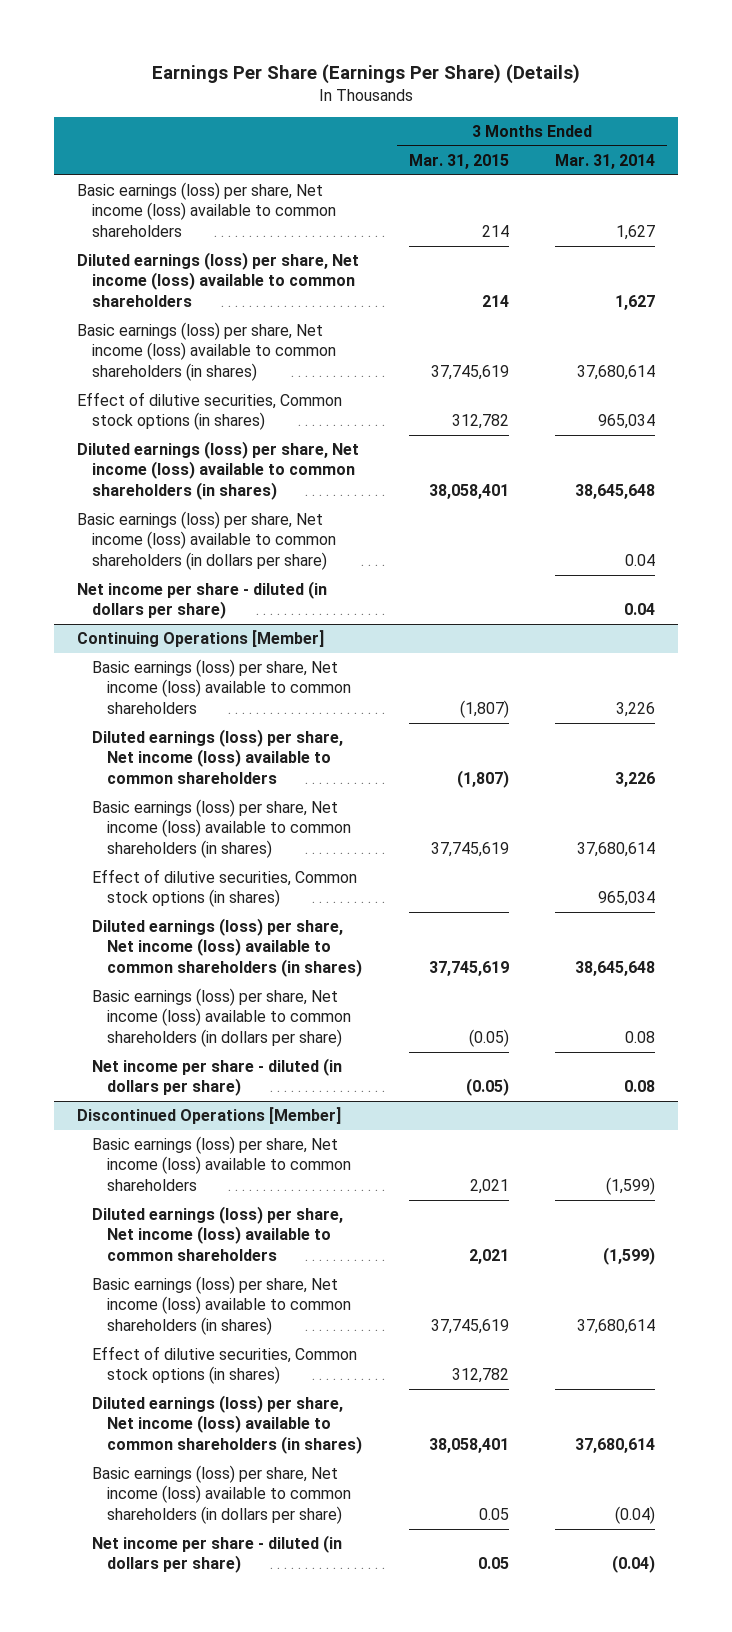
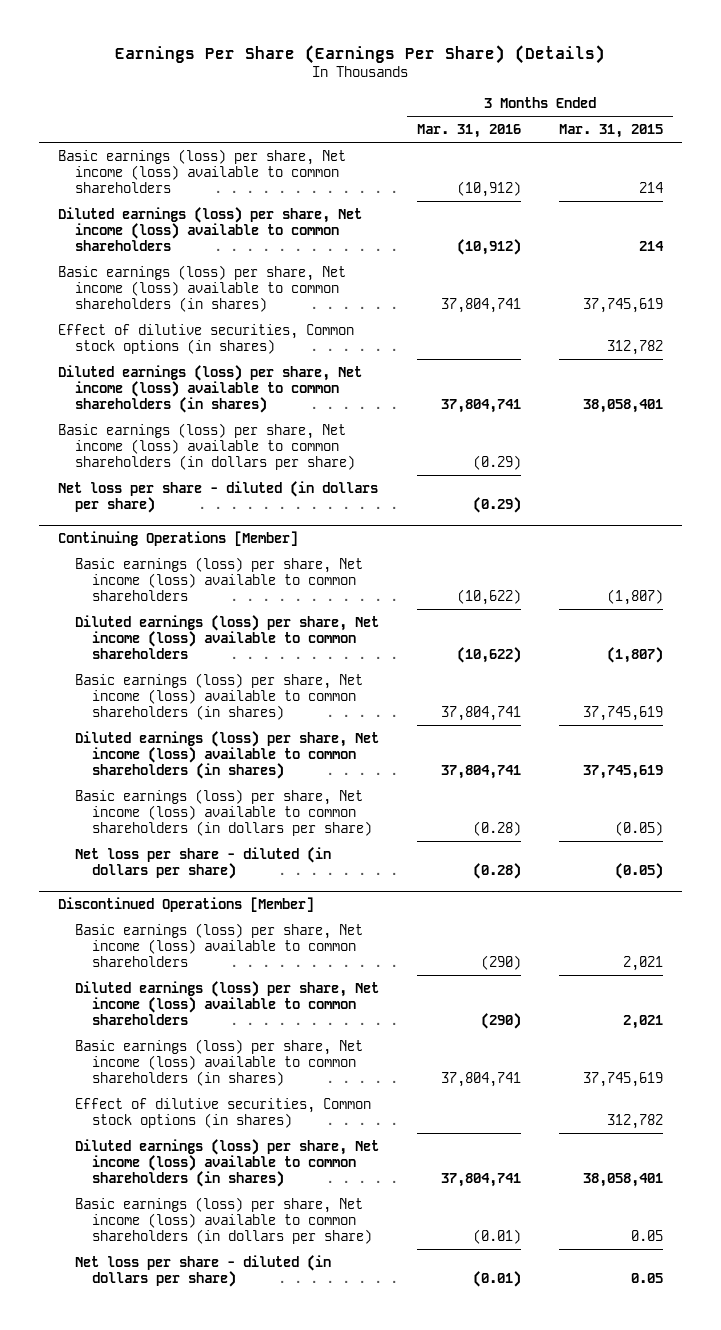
- | 3 Months Ended Mar. 31, 2015 | 3 Months Ended Mar. 31, 2014
+ | 3 Months Ended Mar. 31, 2016 | 3 Months Ended Mar. 31, 2015
- Net income per share - diluted (in dollars per share) | | 0.04
+ Net loss per share - diluted (in dollars per share) | (0.29) |
@ Continuing Operations [Member]
- Effect of dilutive securities, Common stock options (in shares) | | 965,034
- Net income per share - diluted (in dollars per share) | (0.05) | 0.08
+ Net loss per share - diluted (in dollars per share) | (0.28) | (0.05)
@ Discontinued Operations [Member]
- Net income per share - diluted (in dollars per share) | 0.05 | (0.04)
+ Net loss per share - diluted (in dollars per share) | (0.01) | 0.05

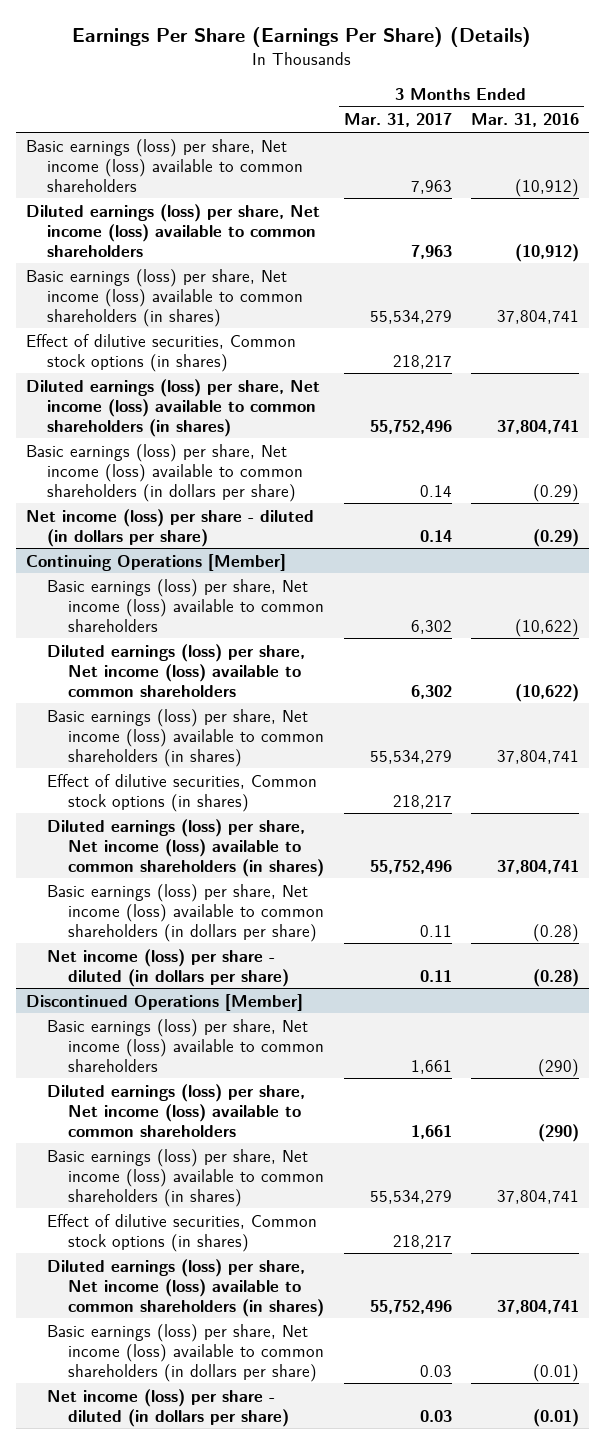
- | 3 Months Ended Mar. 31, 2016 | 3 Months Ended Mar. 31, 2015
+ | 3 Months Ended Mar. 31, 2017 | 3 Months Ended Mar. 31, 2016
- Net loss per share - diluted (in dollars per share) | (0.29) |
+ Net income (loss) per share - diluted (in dollars per share) | 0.14 | (0.29)
@ Continuing Operations [Member]
+ Effect of dilutive securities, Common stock options (in shares) | 218,217 |
- Net loss per share - diluted (in dollars per share) | (0.28) | (0.05)
+ Net income (loss) per share - diluted (in dollars per share) | 0.11 | (0.28)
@ Discontinued Operations [Member]
- Net loss per share - diluted (in dollars per share) | (0.01) | 0.05
+ Net income (loss) per share - diluted (in dollars per share) | 0.03 | (0.01)

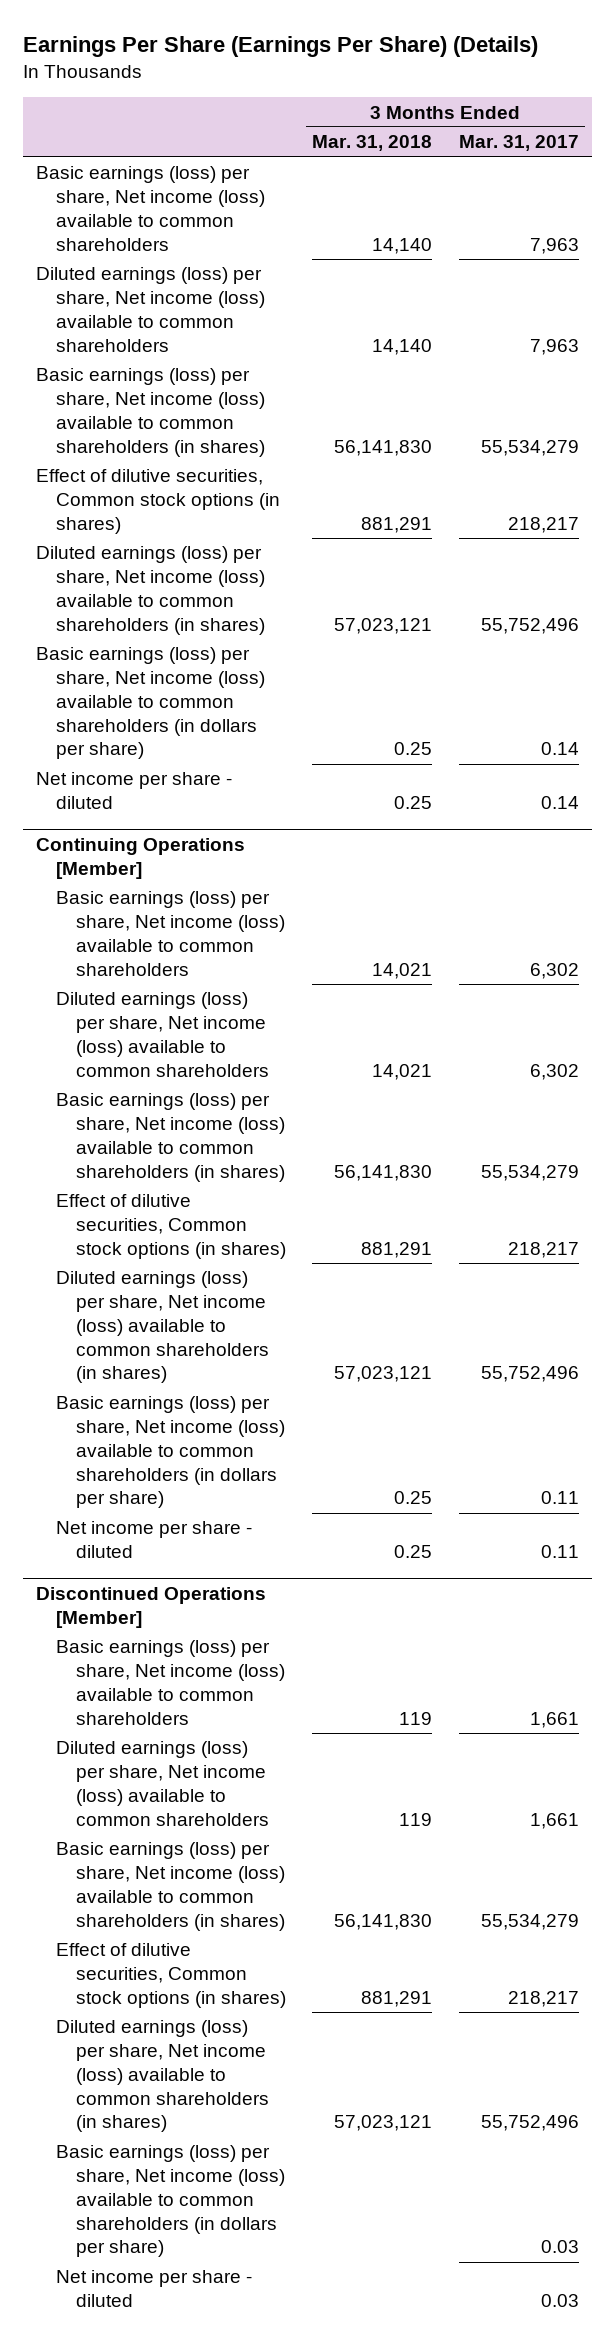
- | 3 Months Ended Mar. 31, 2017 | 3 Months Ended Mar. 31, 2016
+ | 3 Months Ended Mar. 31, 2018 | 3 Months Ended Mar. 31, 2017
- Net income (loss) per share - diluted (in dollars per share) | 0.14 | (0.29)
+ Net income per share - diluted | 0.25 | 0.14
@ Continuing Operations [Member]
- Net income (loss) per share - diluted (in dollars per share) | 0.11 | (0.28)
+ Net income per share - diluted | 0.25 | 0.11
@ Discontinued Operations [Member]
- Net income (loss) per share - diluted (in dollars per share) | 0.03 | (0.01)
+ Net income per share - diluted | | 0.03

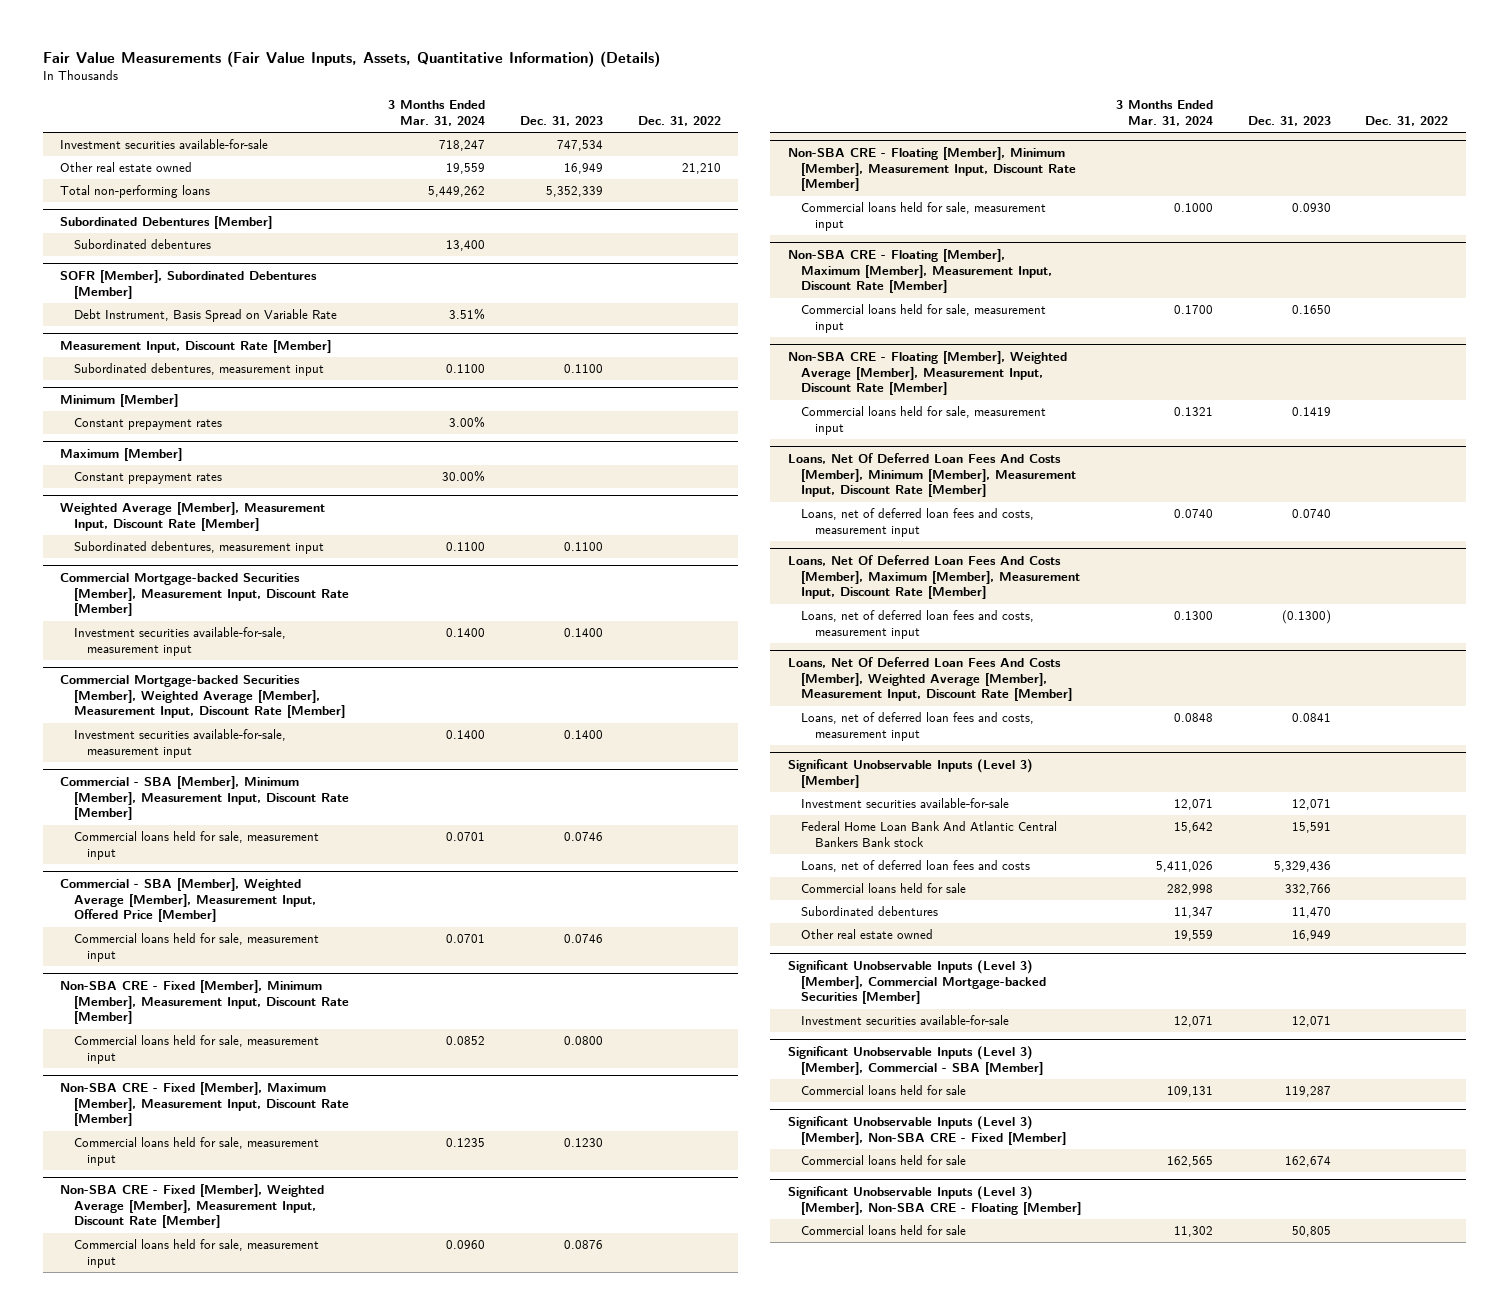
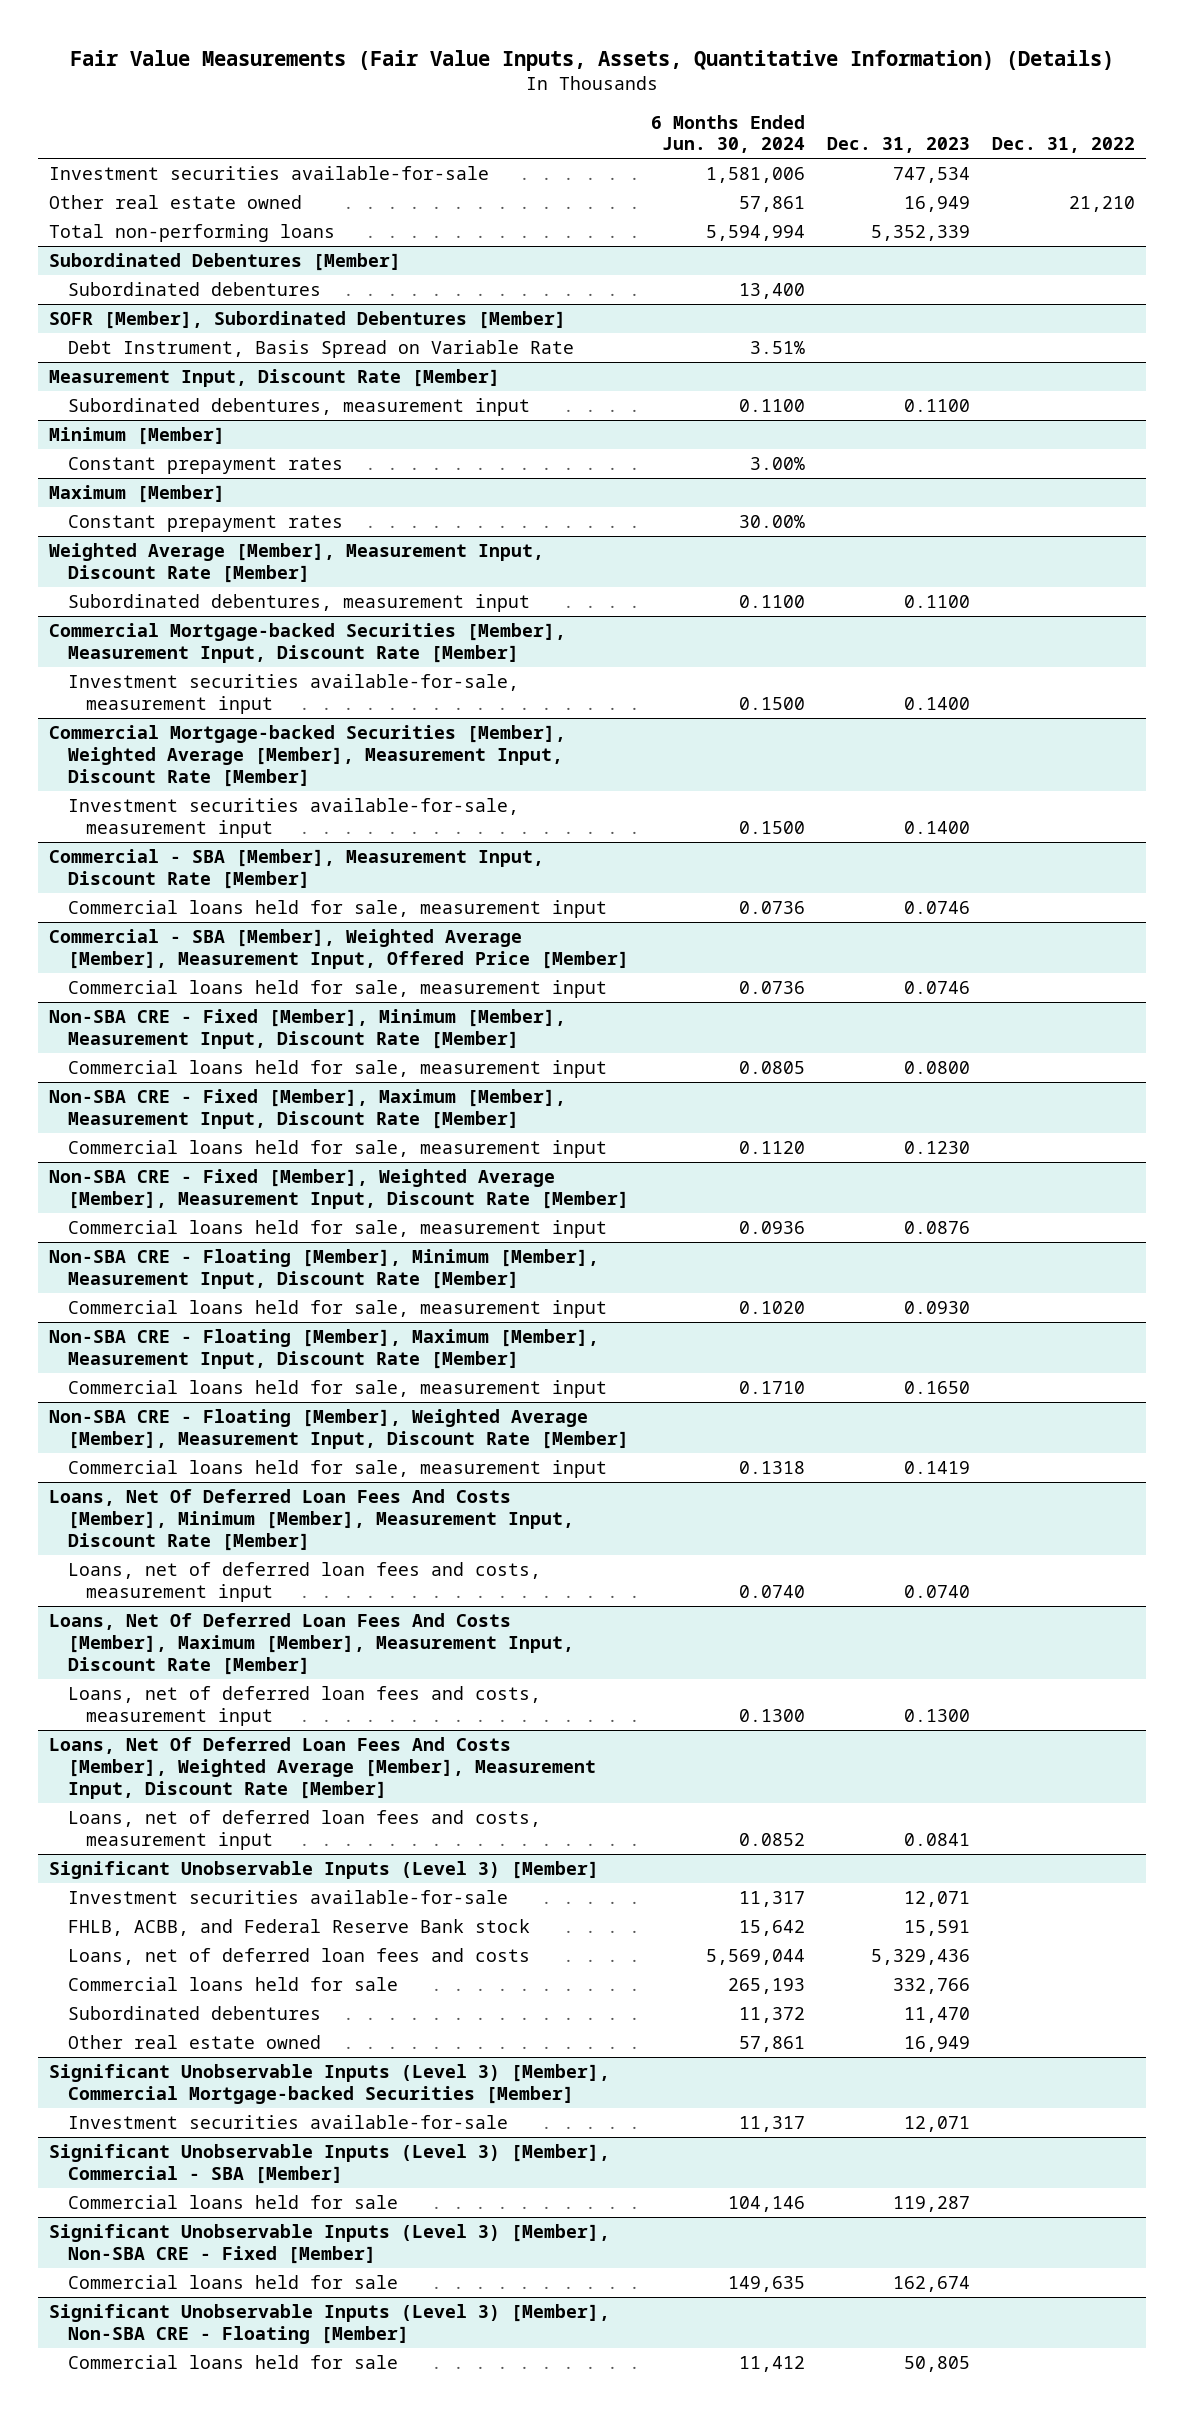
- | 3 Months Ended Mar. 31, 2024 | Dec. 31, 2023 | Dec. 31, 2022
+ | 6 Months Ended Jun. 30, 2024 | Dec. 31, 2023 | Dec. 31, 2022
- Commercial - SBA [Member], Minimum [Member], Measurement Input, Discount Rate [Member]
+ Commercial - SBA [Member], Measurement Input, Discount Rate [Member]
@ Loans, Net Of Deferred Loan Fees And Costs [Member], Maximum [Member], Measurement Input, Discount Rate [Member]
- Loans, net of deferred loan fees and costs, measurement input | 0.1300 | (0.1300) |
+ Loans, net of deferred loan fees and costs, measurement input | 0.1300 | 0.1300 |
@ Significant Unobservable Inputs (Level 3) [Member]
- Federal Home Loan Bank And Atlantic Central Bankers Bank stock | 15,642 | 15,591 |
+ FHLB, ACBB, and Federal Reserve Bank stock | 15,642 | 15,591 |

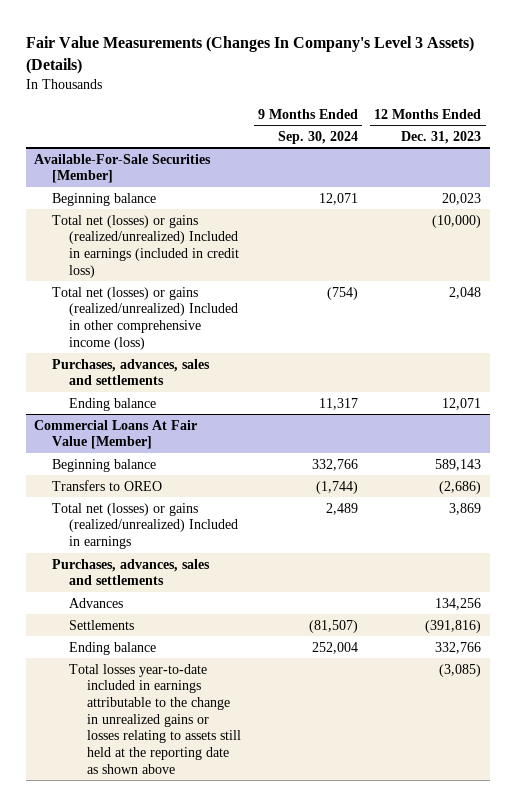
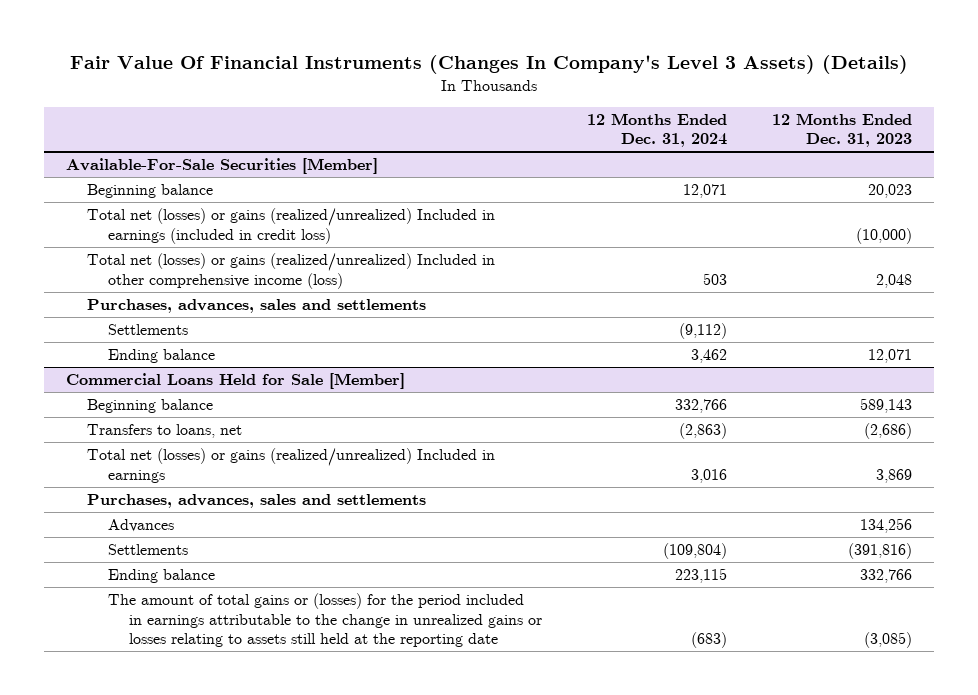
- Fair Value Measurements (Changes In Company's Level 3 Assets) (Details)
+ Fair Value Of Financial Instruments (Changes In Company's Level 3 Assets) (Details)
- | 9 Months Ended Sep. 30, 2024 | 12 Months Ended Dec. 31, 2023
+ | 12 Months Ended Dec. 31, 2024 | 12 Months Ended Dec. 31, 2023
@ Available-For-Sale Securities [Member]
+ Settlements | (9,112) |
- Commercial Loans At Fair Value [Member]
+ Commercial Loans Held for Sale [Member]
- Transfers to OREO | (1,744) | (2,686)
+ Transfers to loans, net | (2,863) | (2,686)
- Total losses year-to-date included in earnings attributable to the change in unrealized gains or losses relating to assets still held at the reporting date as shown above | | (3,085)
+ The amount of total gains or (losses) for the period included in earnings attributable to the change in unrealized gains or losses relating to assets still held at the reporting date | (683) | (3,085)

